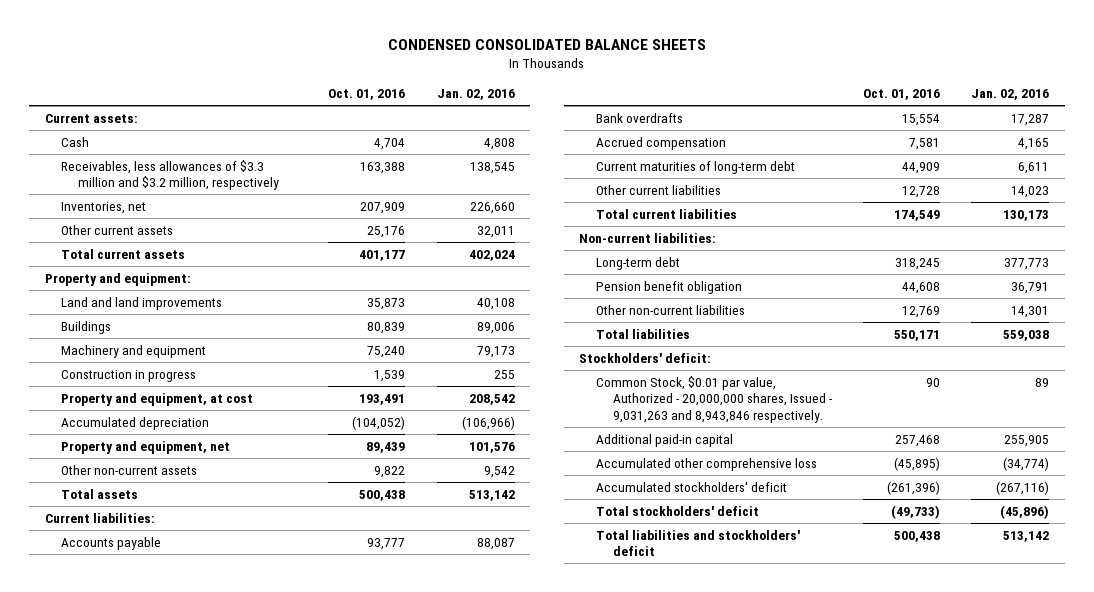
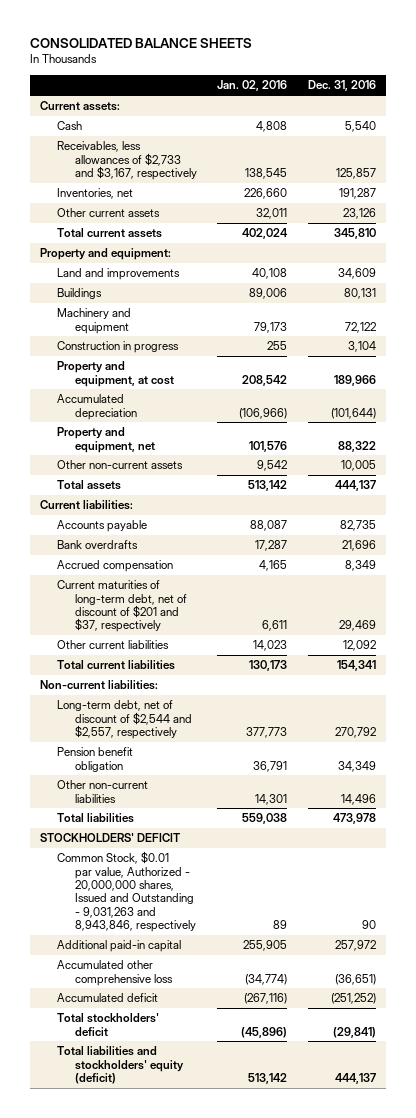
- CONDENSED CONSOLIDATED BALANCE SHEETS
+ CONSOLIDATED BALANCE SHEETS
- | Oct. 01, 2016 | Jan. 02, 2016
+ | Jan. 02, 2016 | Dec. 31, 2016
- Receivables, less allowances of $3.3 million and $3.2 million, respectively | 163,388 | 138,545
+ Receivables, less allowances of $2,733 and $3,167, respectively | 138,545 | 125,857
- Land and land improvements | 35,873 | 40,108
+ Land and improvements | 40,108 | 34,609
- Current maturities of long-term debt | 44,909 | 6,611
+ Current maturities of long-term debt, net of discount of $201 and $37, respectively | 6,611 | 29,469
- Long-term debt | 318,245 | 377,773
+ Long-term debt, net of discount of $2,544 and $2,557, respectively | 377,773 | 270,792
- Stockholders' deficit:
- Common Stock, $0.01 par value, Authorized - 20,000,000 shares, Issued - 9,031,263 and 8,943,846 respectively. | 90 | 89
+ STOCKHOLDERS' DEFICIT
+ Common Stock, $0.01 par value, Authorized - 20,000,000 shares, Issued and Outstanding - 9,031,263 and 8,943,846, respectively | 89 | 90
- Accumulated stockholders' deficit | (261,396) | (267,116)
+ Accumulated deficit | (267,116) | (251,252)
- Total liabilities and stockholders' deficit | 500,438 | 513,142
+ Total liabilities and stockholders' equity (deficit) | 513,142 | 444,137

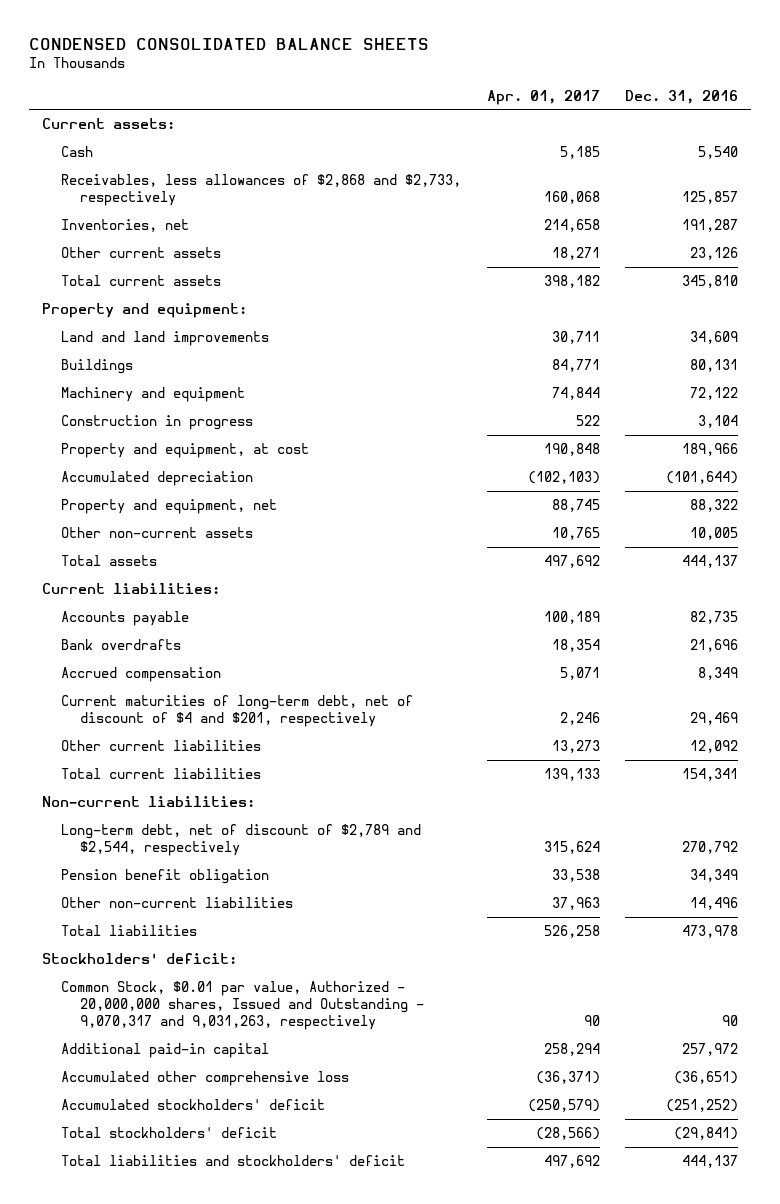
- CONSOLIDATED BALANCE SHEETS
+ CONDENSED CONSOLIDATED BALANCE SHEETS
- | Jan. 02, 2016 | Dec. 31, 2016
+ | Apr. 01, 2017 | Dec. 31, 2016
- Receivables, less allowances of $2,733 and $3,167, respectively | 138,545 | 125,857
+ Receivables, less allowances of $2,868 and $2,733, respectively | 160,068 | 125,857
- Land and improvements | 40,108 | 34,609
+ Land and land improvements | 30,711 | 34,609
- Current maturities of long-term debt, net of discount of $201 and $37, respectively | 6,611 | 29,469
+ Current maturities of long-term debt, net of discount of $4 and $201, respectively | 2,246 | 29,469
- Long-term debt, net of discount of $2,544 and $2,557, respectively | 377,773 | 270,792
+ Long-term debt, net of discount of $2,789 and $2,544, respectively | 315,624 | 270,792
- STOCKHOLDERS' DEFICIT
- Common Stock, $0.01 par value, Authorized - 20,000,000 shares, Issued and Outstanding - 9,031,263 and 8,943,846, respectively | 89 | 90
+ Stockholders' deficit:
+ Common Stock, $0.01 par value, Authorized - 20,000,000 shares, Issued and Outstanding - 9,070,317 and 9,031,263, respectively | 90 | 90
- Accumulated deficit | (267,116) | (251,252)
+ Accumulated stockholders' deficit | (250,579) | (251,252)
- Total liabilities and stockholders' equity (deficit) | 513,142 | 444,137
+ Total liabilities and stockholders' deficit | 497,692 | 444,137

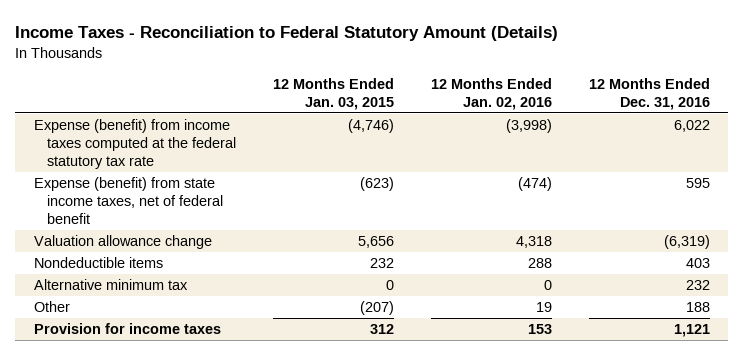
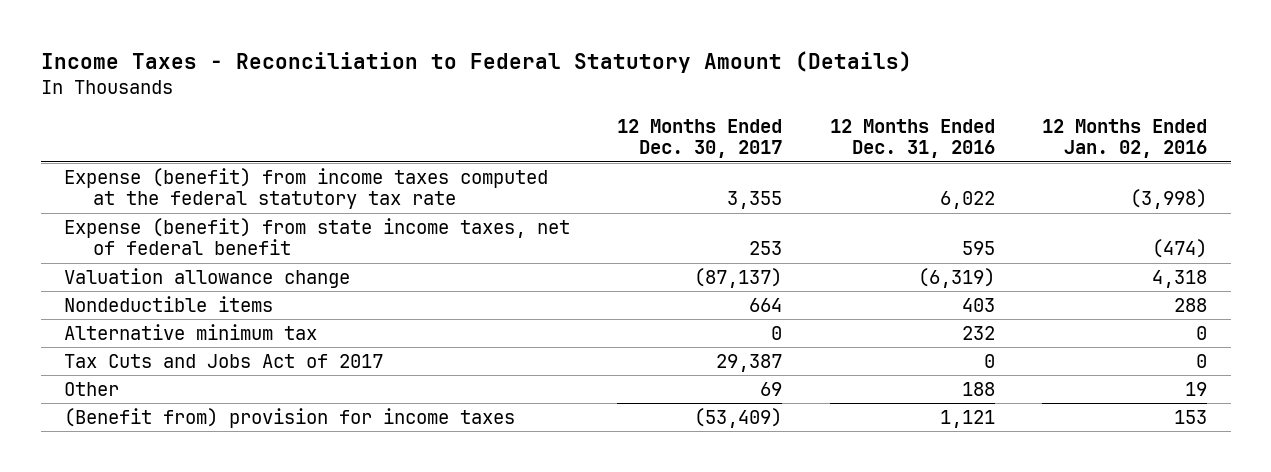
- | 12 Months Ended Jan. 03, 2015 | 12 Months Ended Jan. 02, 2016 | 12 Months Ended Dec. 31, 2016
+ | 12 Months Ended Dec. 30, 2017 | 12 Months Ended Dec. 31, 2016 | 12 Months Ended Jan. 02, 2016
+ Tax Cuts and Jobs Act of 2017 | 29,387 | 0 | 0
- Provision for income taxes | 312 | 153 | 1,121
+ (Benefit from) provision for income taxes | (53,409) | 1,121 | 153

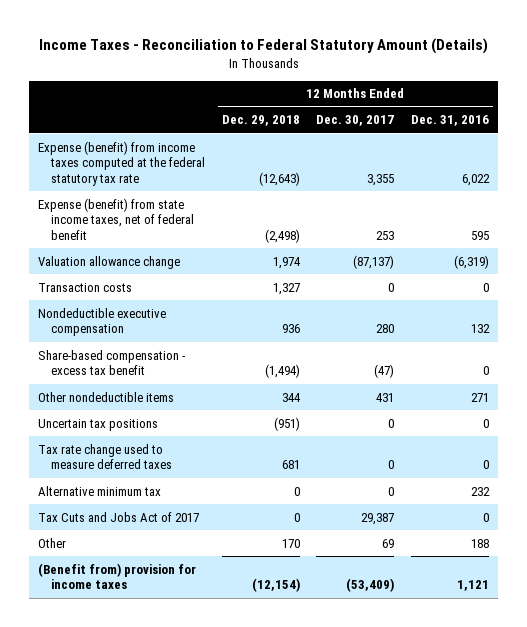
- | 12 Months Ended Dec. 30, 2017 | 12 Months Ended Dec. 31, 2016 | 12 Months Ended Jan. 02, 2016
+ | 12 Months Ended Dec. 29, 2018 | 12 Months Ended Dec. 30, 2017 | 12 Months Ended Dec. 31, 2016
- Nondeductible items | 664 | 403 | 288
+ Transaction costs | 1,327 | 0 | 0
+ Nondeductible executive compensation | 936 | 280 | 132
+ Share-based compensation - excess tax benefit | (1,494) | (47) | 0
+ Other nondeductible items | 344 | 431 | 271
+ Uncertain tax positions | (951) | 0 | 0
+ Tax rate change used to measure deferred taxes | 681 | 0 | 0

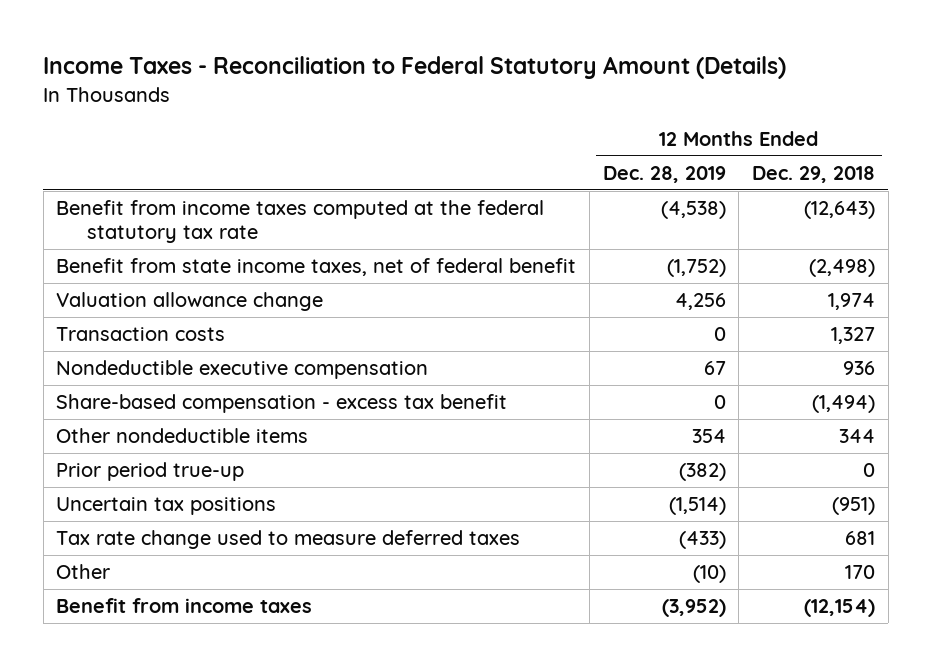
- | 12 Months Ended Dec. 29, 2018 | 12 Months Ended Dec. 30, 2017 | 12 Months Ended Dec. 31, 2016
+ | 12 Months Ended Dec. 28, 2019 | 12 Months Ended Dec. 29, 2018
- Expense (benefit) from income taxes computed at the federal statutory tax rate | (12,643) | 3,355 | 6,022
- Expense (benefit) from state income taxes, net of federal benefit | (2,498) | 253 | 595
+ Benefit from income taxes computed at the federal statutory tax rate | (4,538) | (12,643)
+ Benefit from state income taxes, net of federal benefit | (1,752) | (2,498)
+ Prior period true-up | (382) | 0
- Alternative minimum tax | 0 | 0 | 232
- Tax Cuts and Jobs Act of 2017 | 0 | 29,387 | 0
- (Benefit from) provision for income taxes | (12,154) | (53,409) | 1,121
+ Benefit from income taxes | (3,952) | (12,154)

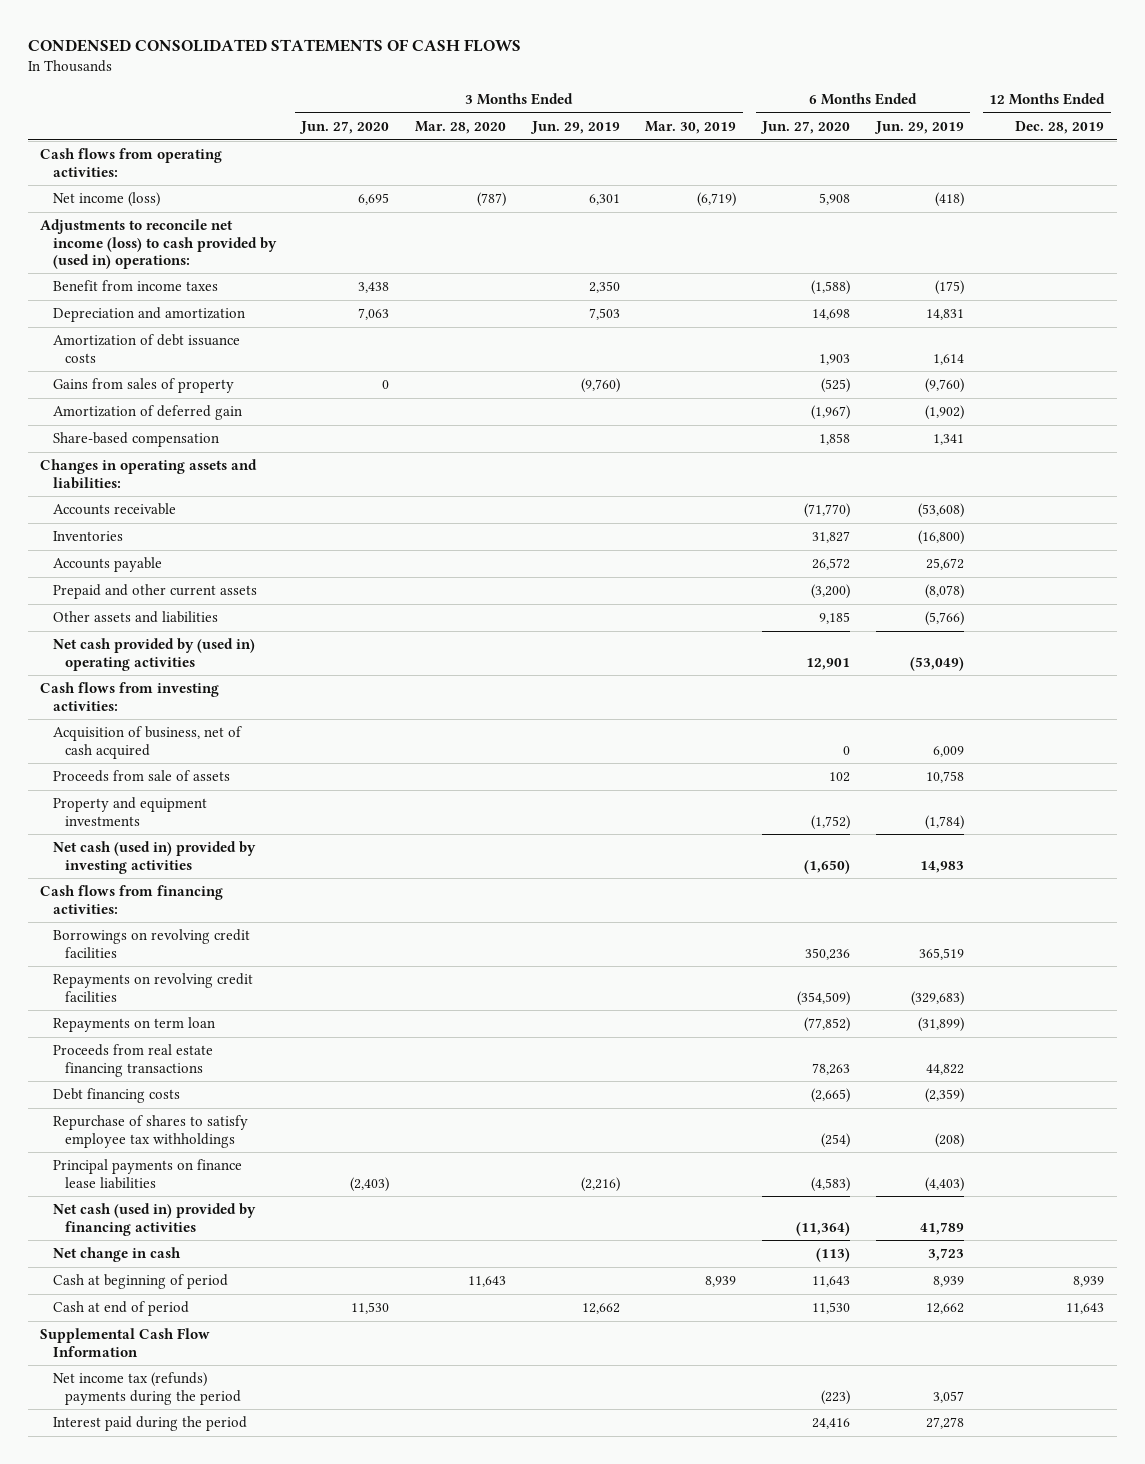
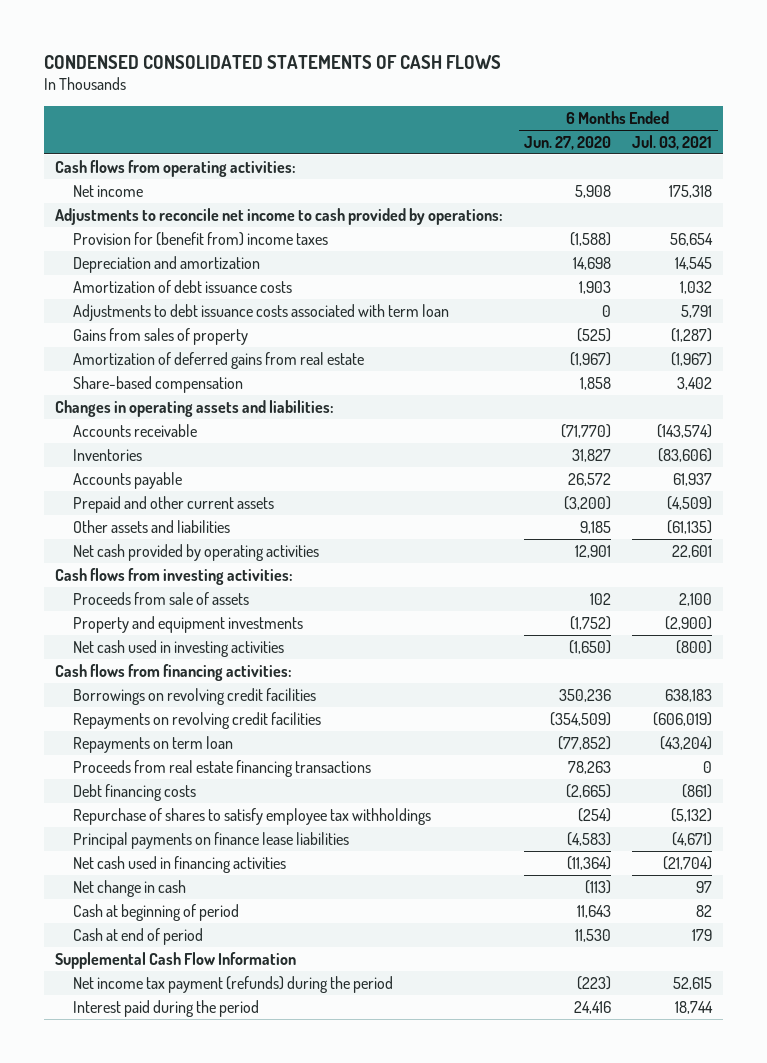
- | 3 Months Ended Jun. 27, 2020 | 3 Months Ended Mar. 28, 2020 | 3 Months Ended Jun. 29, 2019 | 3 Months Ended Mar. 30, 2019 | 6 Months Ended Jun. 27, 2020 | 6 Months Ended Jun. 29, 2019 | 12 Months Ended Dec. 28, 2019
+ | 6 Months Ended Jun. 27, 2020 | 6 Months Ended Jul. 03, 2021
- Net income (loss) | 6,695 | (787) | 6,301 | (6,719) | 5,908 | (418) |
- Adjustments to reconcile net income (loss) to cash provided by (used in) operations:
- Benefit from income taxes | 3,438 | | 2,350 | | (1,588) | (175) |
+ Net income | 5,908 | 175,318
+ Adjustments to reconcile net income to cash provided by operations:
+ Provision for (benefit from) income taxes | (1,588) | 56,654
+ Adjustments to debt issuance costs associated with term loan | 0 | 5,791
- Amortization of deferred gain | | | | | (1,967) | (1,902) |
+ Amortization of deferred gains from real estate | (1,967) | (1,967)
- Net cash provided by (used in) operating activities | | | | | 12,901 | (53,049) |
+ Net cash provided by operating activities | 12,901 | 22,601
- Acquisition of business, net of cash acquired | | | | | 0 | 6,009 |
- Net cash (used in) provided by investing activities | | | | | (1,650) | 14,983 |
+ Net cash used in investing activities | (1,650) | (800)
- Net cash (used in) provided by financing activities | | | | | (11,364) | 41,789 |
+ Net cash used in financing activities | (11,364) | (21,704)
- Net income tax (refunds) payments during the period | | | | | (223) | 3,057 |
+ Net income tax payment (refunds) during the period | (223) | 52,615

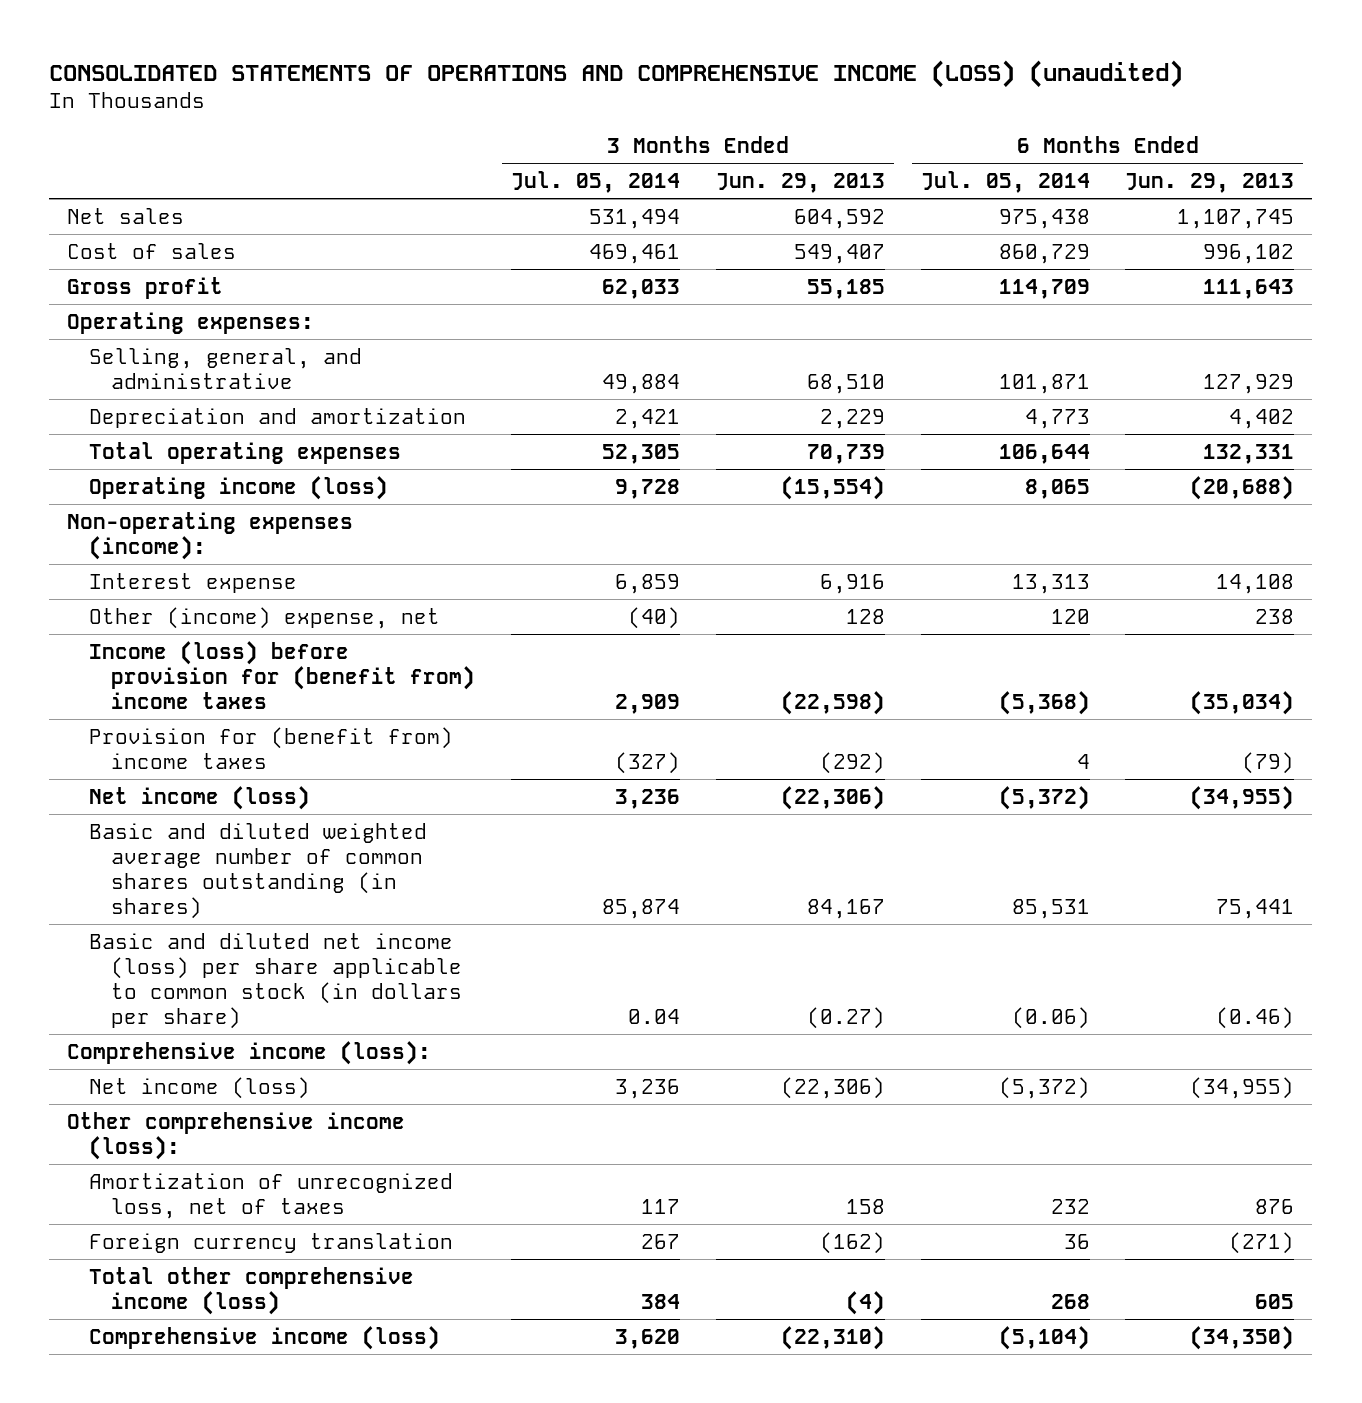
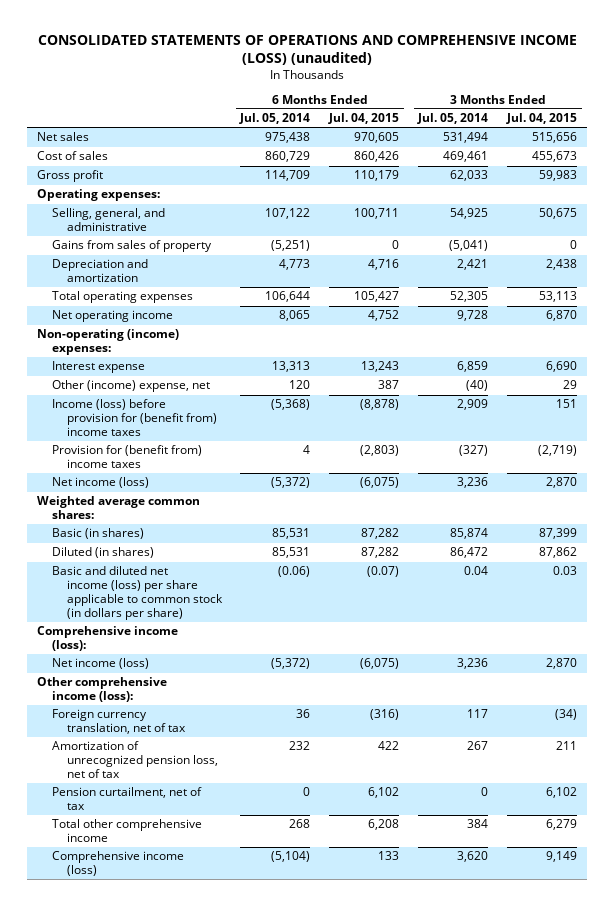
- | 3 Months Ended Jul. 05, 2014 | 3 Months Ended Jun. 29, 2013 | 6 Months Ended Jul. 05, 2014 | 6 Months Ended Jun. 29, 2013
+ | 6 Months Ended Jul. 05, 2014 | 6 Months Ended Jul. 04, 2015 | 3 Months Ended Jul. 05, 2014 | 3 Months Ended Jul. 04, 2015
- Selling, general, and administrative | 49,884 | 68,510 | 101,871 | 127,929
+ Selling, general, and administrative | 107,122 | 100,711 | 54,925 | 50,675
+ Gains from sales of property | (5,251) | 0 | (5,041) | 0
- Operating income (loss) | 9,728 | (15,554) | 8,065 | (20,688)
- Non-operating expenses (income):
+ Net operating income | 8,065 | 4,752 | 9,728 | 6,870
+ Non-operating (income) expenses:
- Basic and diluted weighted average number of common shares outstanding (in shares) | 85,874 | 84,167 | 85,531 | 75,441
+ Weighted average common shares:
+ Basic (in shares) | 85,531 | 87,282 | 85,874 | 87,399
+ Diluted (in shares) | 85,531 | 87,282 | 86,472 | 87,862
- Amortization of unrecognized loss, net of taxes | 117 | 158 | 232 | 876
- Foreign currency translation | 267 | (162) | 36 | (271)
- Total other comprehensive income (loss) | 384 | (4) | 268 | 605
+ Foreign currency translation, net of tax | 36 | (316) | 117 | (34)
+ Amortization of unrecognized pension loss, net of tax | 232 | 422 | 267 | 211
+ Pension curtailment, net of tax | 0 | 6,102 | 0 | 6,102
+ Total other comprehensive income | 268 | 6,208 | 384 | 6,279

